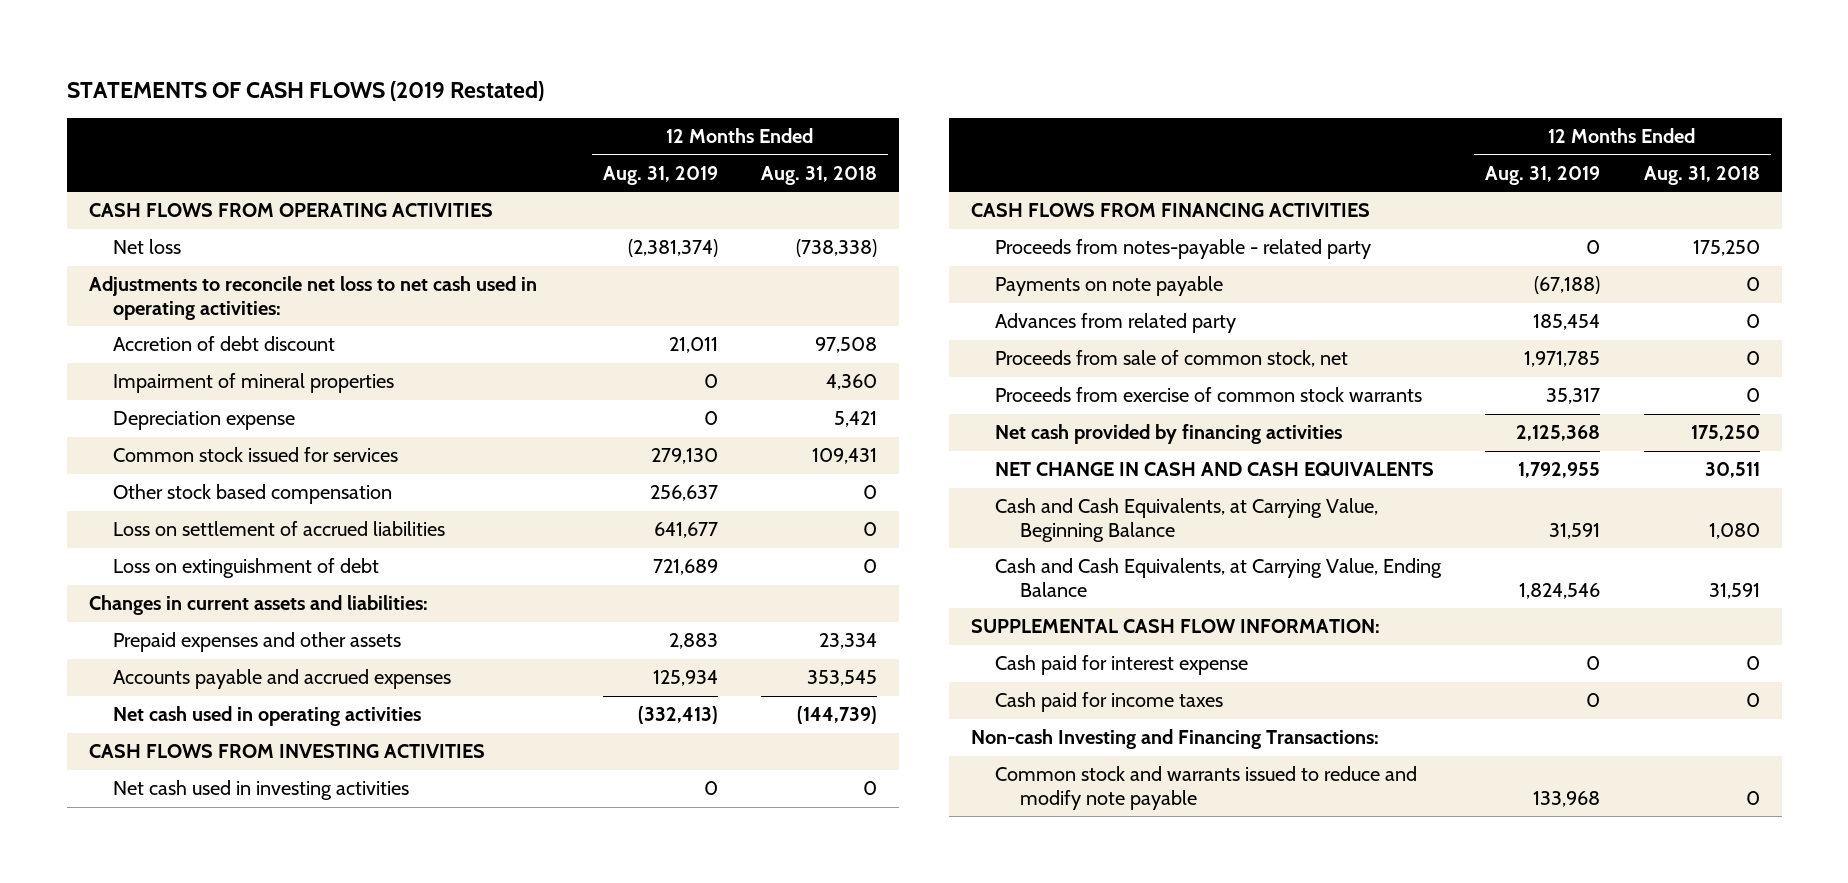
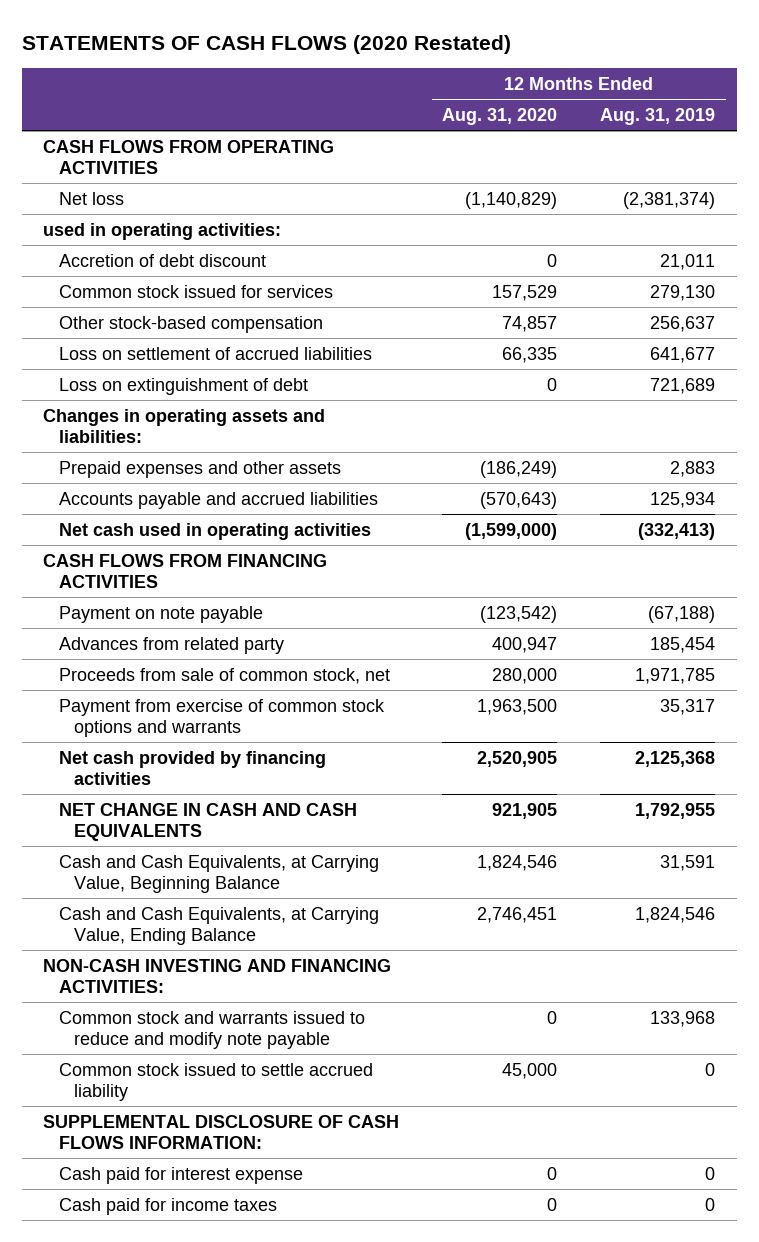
- STATEMENTS OF CASH FLOWS (2019 Restated)
+ STATEMENTS OF CASH FLOWS (2020 Restated)
- | 12 Months Ended Aug. 31, 2019 | 12 Months Ended Aug. 31, 2018
+ | 12 Months Ended Aug. 31, 2020 | 12 Months Ended Aug. 31, 2019
- Adjustments to reconcile net loss to net cash used in operating activities:
+ used in operating activities:
- Impairment of mineral properties | 0 | 4,360
- Depreciation expense | 0 | 5,421
- Other stock based compensation | 256,637 | 0
+ Other stock-based compensation | 74,857 | 256,637
- Changes in current assets and liabilities:
+ Changes in operating assets and liabilities:
- Accounts payable and accrued expenses | 125,934 | 353,545
+ Accounts payable and accrued liabilities | (570,643) | 125,934
- CASH FLOWS FROM INVESTING ACTIVITIES
- Net cash used in investing activities | 0 | 0
- Proceeds from notes-payable - related party | 0 | 175,250
- Payments on note payable | (67,188) | 0
+ Payment on note payable | (123,542) | (67,188)
- Proceeds from exercise of common stock warrants | 35,317 | 0
+ Payment from exercise of common stock options and warrants | 1,963,500 | 35,317
- SUPPLEMENTAL CASH FLOW INFORMATION:
+ NON-CASH INVESTING AND FINANCING ACTIVITIES:
moved up: Common stock and warrants issued to reduce and modify note payable | 0 | 133,968
+ Common stock issued to settle accrued liability | 45,000 | 0
+ SUPPLEMENTAL DISCLOSURE OF CASH FLOWS INFORMATION:
- Non-cash Investing and Financing Transactions:

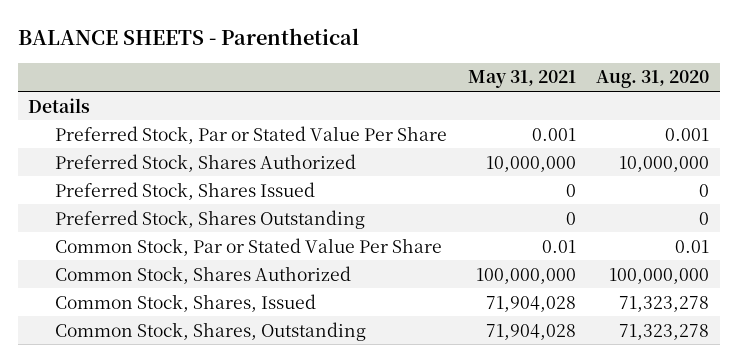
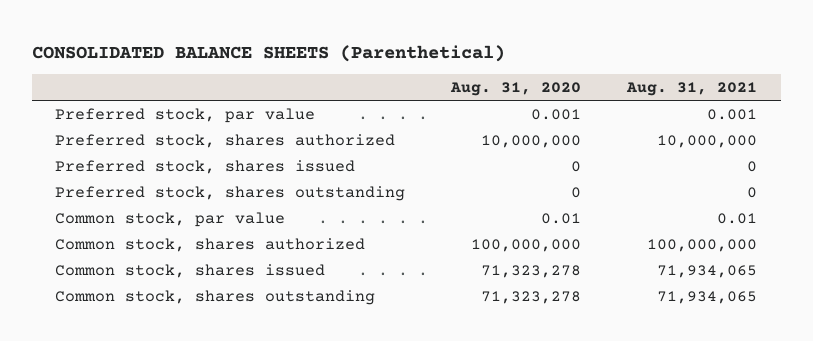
- BALANCE SHEETS - Parenthetical
+ CONSOLIDATED BALANCE SHEETS (Parenthetical)
- | May 31, 2021 | Aug. 31, 2020
+ | Aug. 31, 2020 | Aug. 31, 2021
- Details
- Preferred Stock, Par or Stated Value Per Share | 0.001 | 0.001
- Preferred Stock, Shares Authorized | 10,000,000 | 10,000,000
- Preferred Stock, Shares Issued | 0 | 0
- Preferred Stock, Shares Outstanding | 0 | 0
- Common Stock, Par or Stated Value Per Share | 0.01 | 0.01
- Common Stock, Shares Authorized | 100,000,000 | 100,000,000
- Common Stock, Shares, Issued | 71,904,028 | 71,323,278
- Common Stock, Shares, Outstanding | 71,904,028 | 71,323,278
+ Preferred stock, par value | 0.001 | 0.001
+ Preferred stock, shares authorized | 10,000,000 | 10,000,000
+ Preferred stock, shares issued | 0 | 0
+ Preferred stock, shares outstanding | 0 | 0
+ Common stock, par value | 0.01 | 0.01
+ Common stock, shares authorized | 100,000,000 | 100,000,000
+ Common stock, shares issued | 71,323,278 | 71,934,065
+ Common stock, shares outstanding | 71,323,278 | 71,934,065

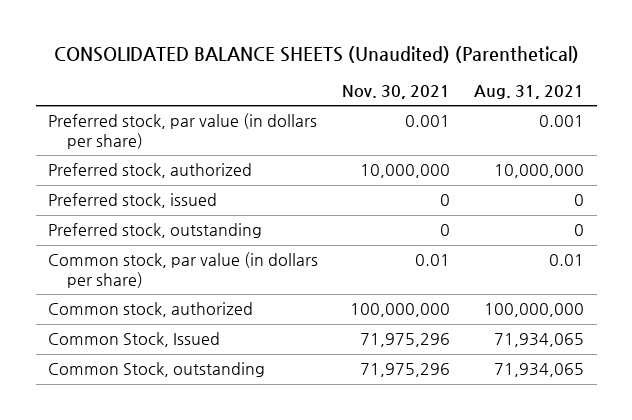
- CONSOLIDATED BALANCE SHEETS (Parenthetical)
+ CONSOLIDATED BALANCE SHEETS (Unaudited) (Parenthetical)
- | Aug. 31, 2020 | Aug. 31, 2021
+ | Nov. 30, 2021 | Aug. 31, 2021
- Preferred stock, par value | 0.001 | 0.001
- Preferred stock, shares authorized | 10,000,000 | 10,000,000
- Preferred stock, shares issued | 0 | 0
- Preferred stock, shares outstanding | 0 | 0
- Common stock, par value | 0.01 | 0.01
- Common stock, shares authorized | 100,000,000 | 100,000,000
- Common stock, shares issued | 71,323,278 | 71,934,065
- Common stock, shares outstanding | 71,323,278 | 71,934,065
+ Preferred stock, par value (in dollars per share) | 0.001 | 0.001
+ Preferred stock, authorized | 10,000,000 | 10,000,000
+ Preferred stock, issued | 0 | 0
+ Preferred stock, outstanding | 0 | 0
+ Common stock, par value (in dollars per share) | 0.01 | 0.01
+ Common stock, authorized | 100,000,000 | 100,000,000
+ Common Stock, Issued | 71,975,296 | 71,934,065
+ Common Stock, outstanding | 71,975,296 | 71,934,065

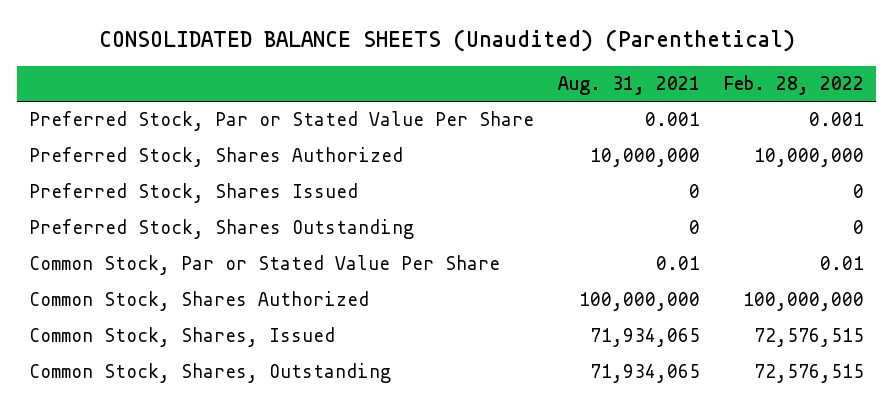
- | Nov. 30, 2021 | Aug. 31, 2021
+ | Aug. 31, 2021 | Feb. 28, 2022
- Preferred stock, par value (in dollars per share) | 0.001 | 0.001
- Preferred stock, authorized | 10,000,000 | 10,000,000
- Preferred stock, issued | 0 | 0
- Preferred stock, outstanding | 0 | 0
- Common stock, par value (in dollars per share) | 0.01 | 0.01
- Common stock, authorized | 100,000,000 | 100,000,000
- Common Stock, Issued | 71,975,296 | 71,934,065
- Common Stock, outstanding | 71,975,296 | 71,934,065
+ Preferred Stock, Par or Stated Value Per Share | 0.001 | 0.001
+ Preferred Stock, Shares Authorized | 10,000,000 | 10,000,000
+ Preferred Stock, Shares Issued | 0 | 0
+ Preferred Stock, Shares Outstanding | 0 | 0
+ Common Stock, Par or Stated Value Per Share | 0.01 | 0.01
+ Common Stock, Shares Authorized | 100,000,000 | 100,000,000
+ Common Stock, Shares, Issued | 71,934,065 | 72,576,515
+ Common Stock, Shares, Outstanding | 71,934,065 | 72,576,515

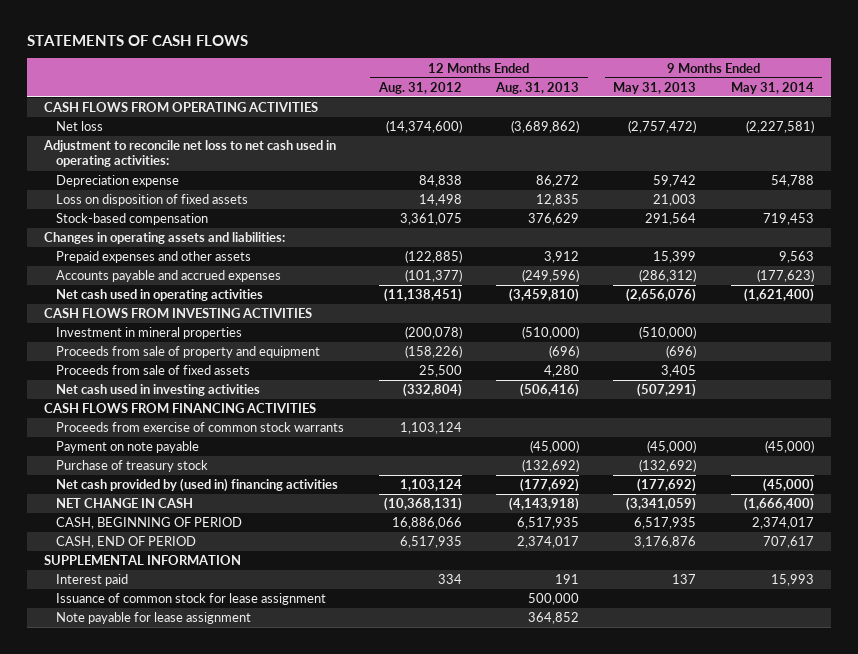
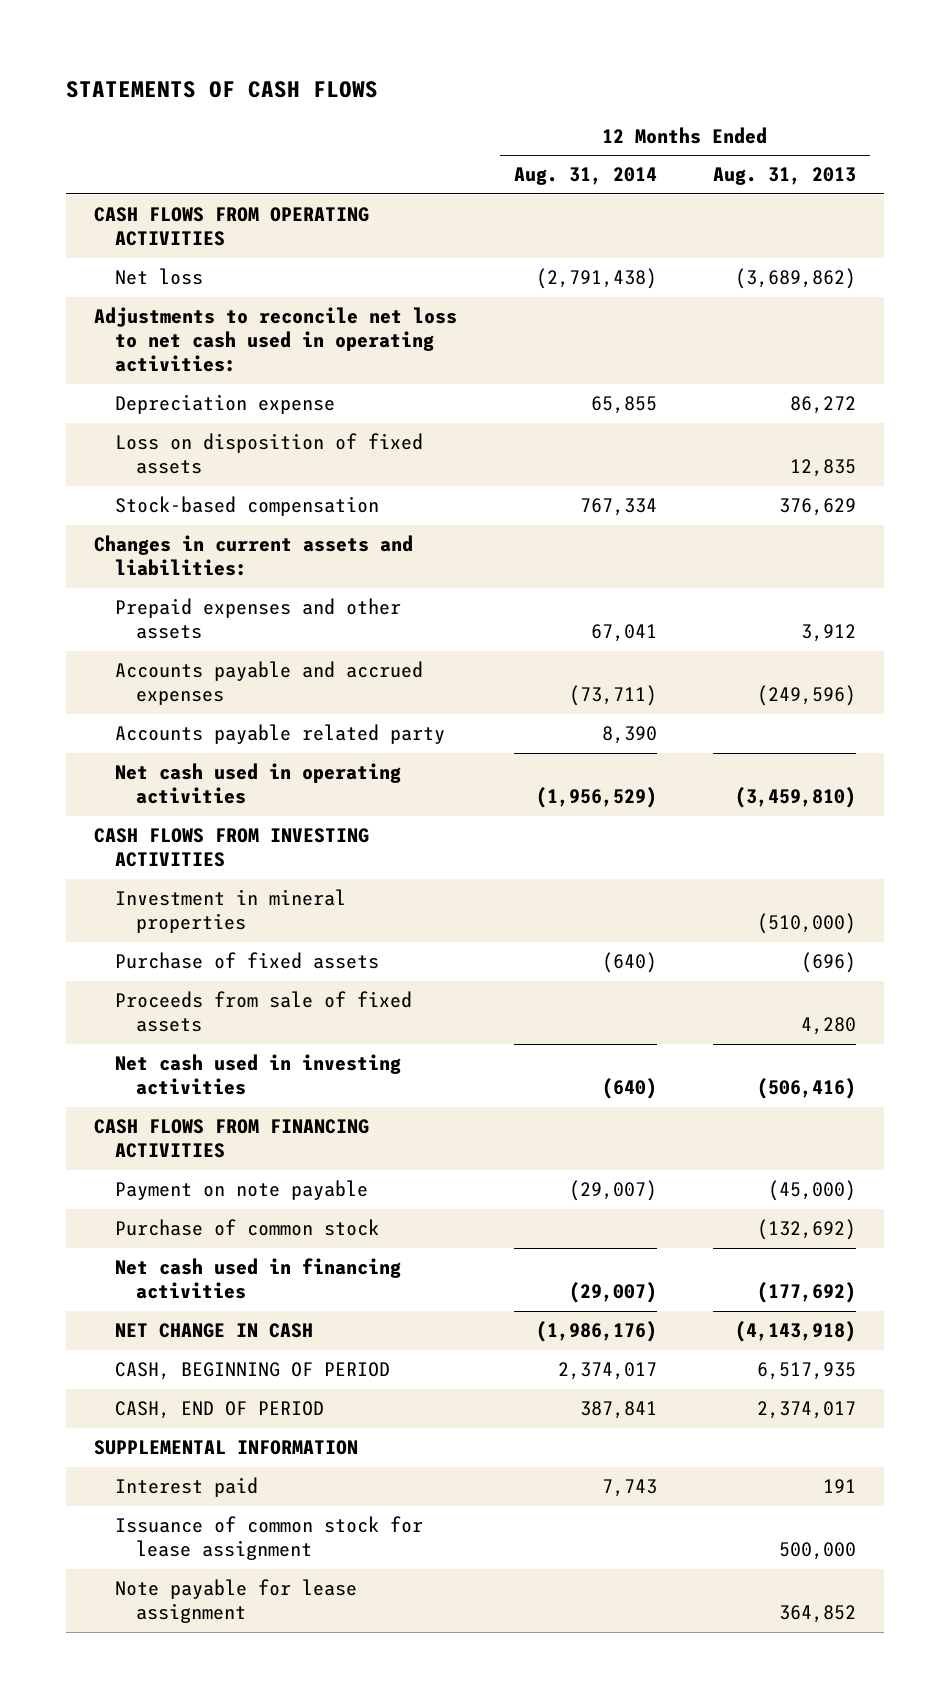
- | 12 Months Ended Aug. 31, 2012 | 12 Months Ended Aug. 31, 2013 | 9 Months Ended May 31, 2013 | 9 Months Ended May 31, 2014
+ | 12 Months Ended Aug. 31, 2014 | 12 Months Ended Aug. 31, 2013
- Adjustment to reconcile net loss to net cash used in operating activities:
+ Adjustments to reconcile net loss to net cash used in operating activities:
- Changes in operating assets and liabilities:
+ Changes in current assets and liabilities:
+ Accounts payable related party | 8,390 |
- Proceeds from sale of property and equipment | (158,226) | (696) | (696) |
+ Purchase of fixed assets | (640) | (696)
- Proceeds from exercise of common stock warrants | 1,103,124 | | |
- Purchase of treasury stock | | (132,692) | (132,692) |
- Net cash provided by (used in) financing activities | 1,103,124 | (177,692) | (177,692) | (45,000)
+ Purchase of common stock | | (132,692)
+ Net cash used in financing activities | (29,007) | (177,692)

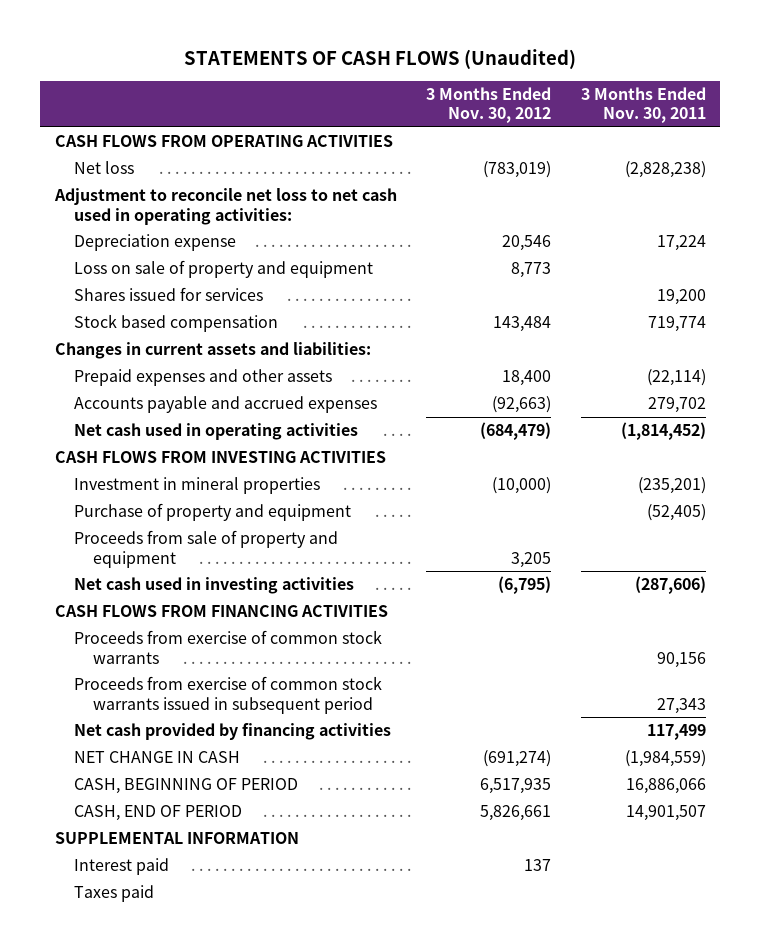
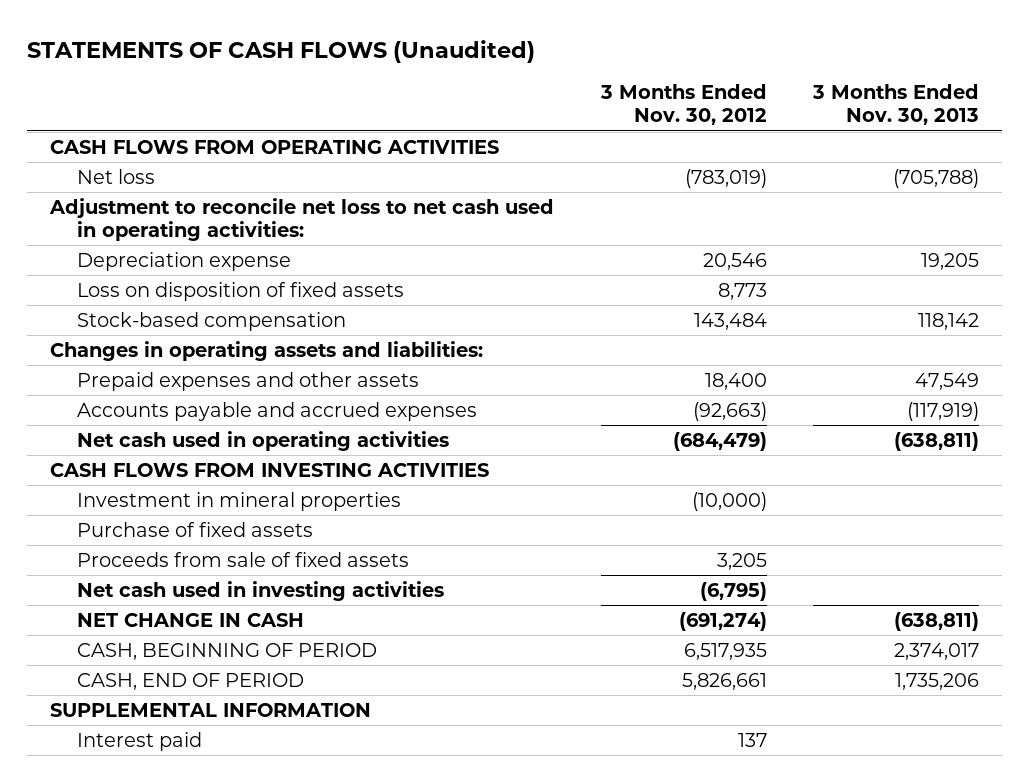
- | 3 Months Ended Nov. 30, 2012 | 3 Months Ended Nov. 30, 2011
+ | 3 Months Ended Nov. 30, 2012 | 3 Months Ended Nov. 30, 2013
- Loss on sale of property and equipment | 8,773 |
- Shares issued for services | | 19,200
- Stock based compensation | 143,484 | 719,774
- Changes in current assets and liabilities:
+ Loss on disposition of fixed assets | 8,773 |
+ Stock-based compensation | 143,484 | 118,142
+ Changes in operating assets and liabilities:
- Purchase of property and equipment | | (52,405)
- Proceeds from sale of property and equipment | 3,205 |
+ Purchase of fixed assets
+ Proceeds from sale of fixed assets | 3,205 |
- CASH FLOWS FROM FINANCING ACTIVITIES
- Proceeds from exercise of common stock warrants | | 90,156
- Proceeds from exercise of common stock warrants issued in subsequent period | | 27,343
- Net cash provided by financing activities | | 117,499
- Taxes paid

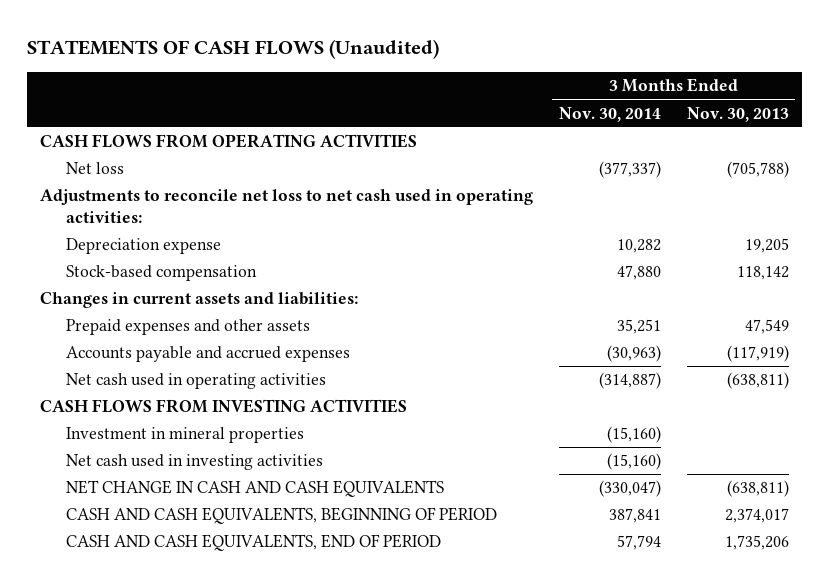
- | 3 Months Ended Nov. 30, 2012 | 3 Months Ended Nov. 30, 2013
+ | 3 Months Ended Nov. 30, 2014 | 3 Months Ended Nov. 30, 2013
- Adjustment to reconcile net loss to net cash used in operating activities:
+ Adjustments to reconcile net loss to net cash used in operating activities:
- Loss on disposition of fixed assets | 8,773 |
- Changes in operating assets and liabilities:
+ Changes in current assets and liabilities:
- Purchase of fixed assets
- Proceeds from sale of fixed assets | 3,205 |
- NET CHANGE IN CASH | (691,274) | (638,811)
- CASH, BEGINNING OF PERIOD | 6,517,935 | 2,374,017
- CASH, END OF PERIOD | 5,826,661 | 1,735,206
- SUPPLEMENTAL INFORMATION
- Interest paid | 137 |
+ NET CHANGE IN CASH AND CASH EQUIVALENTS | (330,047) | (638,811)
+ CASH AND CASH EQUIVALENTS, BEGINNING OF PERIOD | 387,841 | 2,374,017
+ CASH AND CASH EQUIVALENTS, END OF PERIOD | 57,794 | 1,735,206

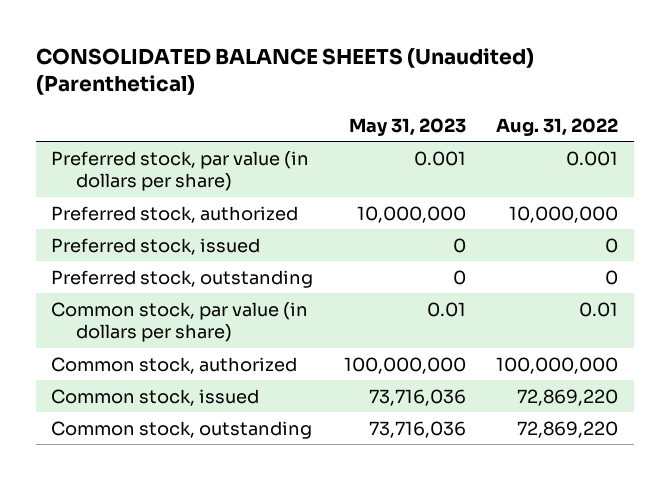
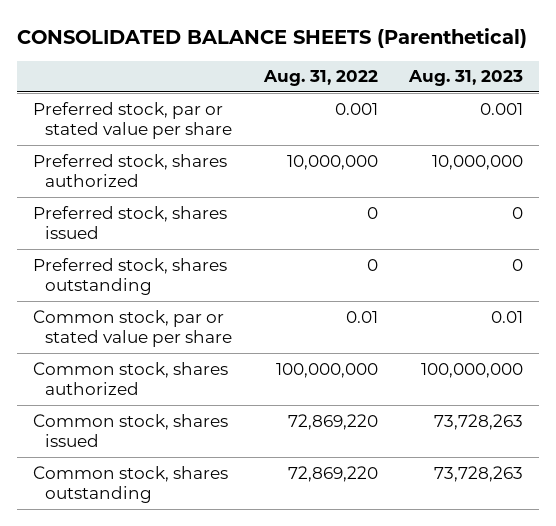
- CONSOLIDATED BALANCE SHEETS (Unaudited) (Parenthetical)
+ CONSOLIDATED BALANCE SHEETS (Parenthetical)
- | May 31, 2023 | Aug. 31, 2022
+ | Aug. 31, 2022 | Aug. 31, 2023
- Preferred stock, par value (in dollars per share) | 0.001 | 0.001
- Preferred stock, authorized | 10,000,000 | 10,000,000
- Preferred stock, issued | 0 | 0
- Preferred stock, outstanding | 0 | 0
- Common stock, par value (in dollars per share) | 0.01 | 0.01
- Common stock, authorized | 100,000,000 | 100,000,000
- Common stock, issued | 73,716,036 | 72,869,220
- Common stock, outstanding | 73,716,036 | 72,869,220
+ Preferred stock, par or stated value per share | 0.001 | 0.001
+ Preferred stock, shares authorized | 10,000,000 | 10,000,000
+ Preferred stock, shares issued | 0 | 0
+ Preferred stock, shares outstanding | 0 | 0
+ Common stock, par or stated value per share | 0.01 | 0.01
+ Common stock, shares authorized | 100,000,000 | 100,000,000
+ Common stock, shares issued | 72,869,220 | 73,728,263
+ Common stock, shares outstanding | 72,869,220 | 73,728,263

